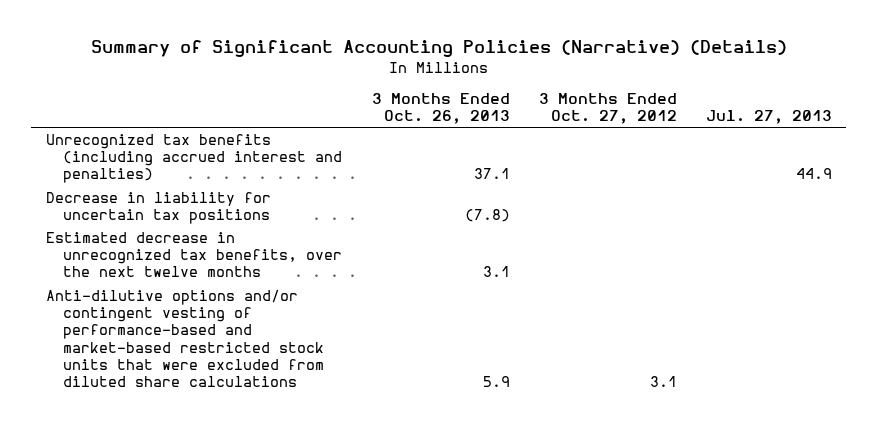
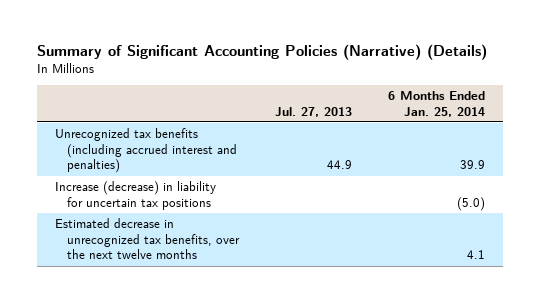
- | 3 Months Ended Oct. 26, 2013 | 3 Months Ended Oct. 27, 2012 | Jul. 27, 2013
+ | Jul. 27, 2013 | 6 Months Ended Jan. 25, 2014
- Decrease in liability for uncertain tax positions | (7.8) | |
+ Increase (decrease) in liability for uncertain tax positions | | (5.0)
- Anti-dilutive options and/or contingent vesting of performance-based and market-based restricted stock units that were excluded from diluted share calculations | 5.9 | 3.1 |

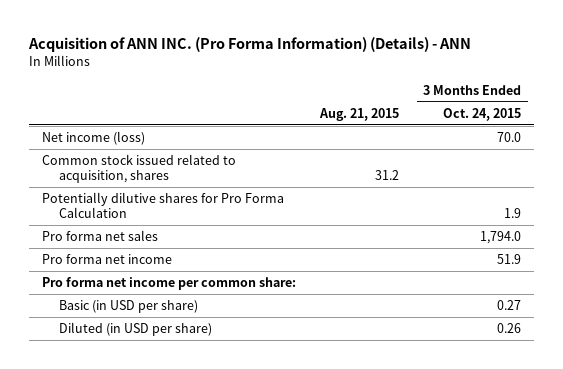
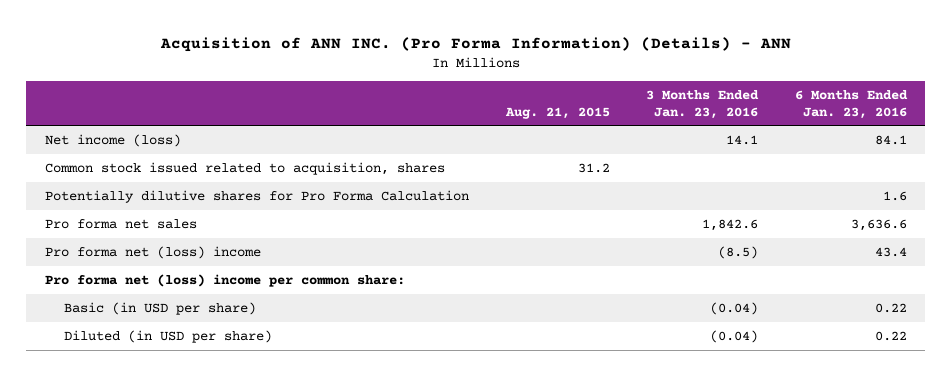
- | Aug. 21, 2015 | 3 Months Ended Oct. 24, 2015
+ | Aug. 21, 2015 | 3 Months Ended Jan. 23, 2016 | 6 Months Ended Jan. 23, 2016
- Pro forma net income | | 51.9
- Pro forma net income per common share:
+ Pro forma net (loss) income | | (8.5) | 43.4
+ Pro forma net (loss) income per common share:

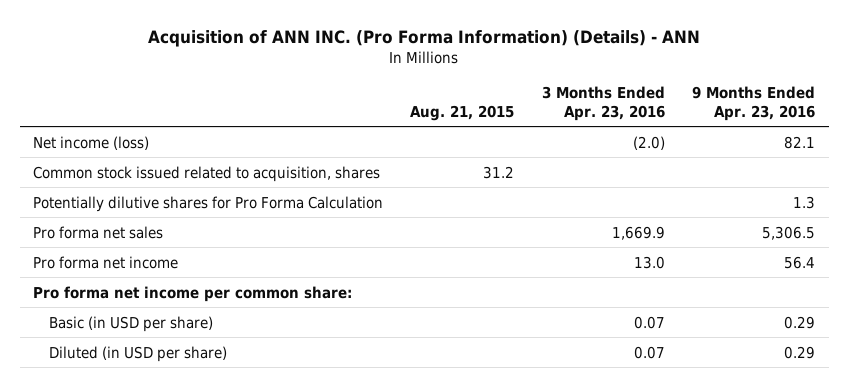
- | Aug. 21, 2015 | 3 Months Ended Jan. 23, 2016 | 6 Months Ended Jan. 23, 2016
+ | Aug. 21, 2015 | 3 Months Ended Apr. 23, 2016 | 9 Months Ended Apr. 23, 2016
- Pro forma net (loss) income | | (8.5) | 43.4
- Pro forma net (loss) income per common share:
+ Pro forma net income | | 13.0 | 56.4
+ Pro forma net income per common share:

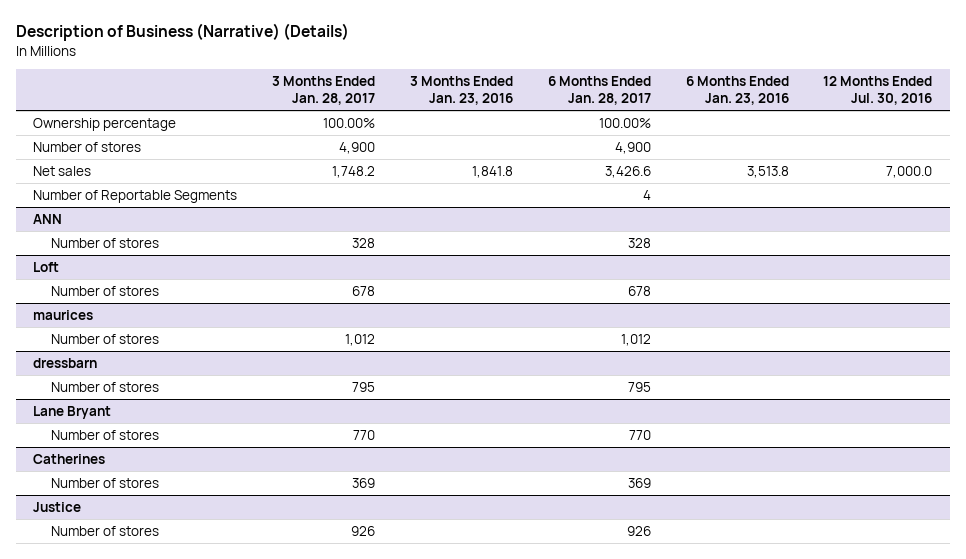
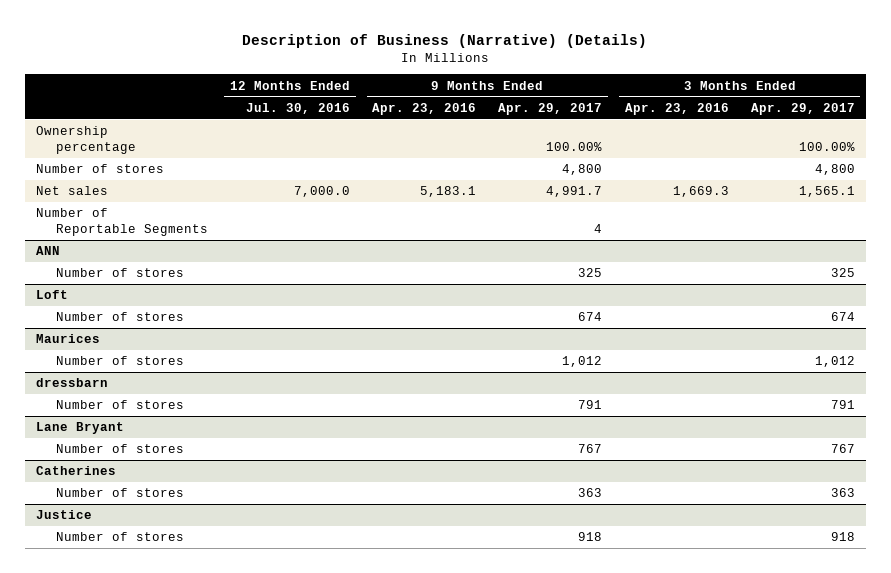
- | 3 Months Ended Jan. 28, 2017 | 3 Months Ended Jan. 23, 2016 | 6 Months Ended Jan. 28, 2017 | 6 Months Ended Jan. 23, 2016 | 12 Months Ended Jul. 30, 2016
+ | 12 Months Ended Jul. 30, 2016 | 9 Months Ended Apr. 23, 2016 | 9 Months Ended Apr. 29, 2017 | 3 Months Ended Apr. 23, 2016 | 3 Months Ended Apr. 29, 2017
- maurices
+ Maurices

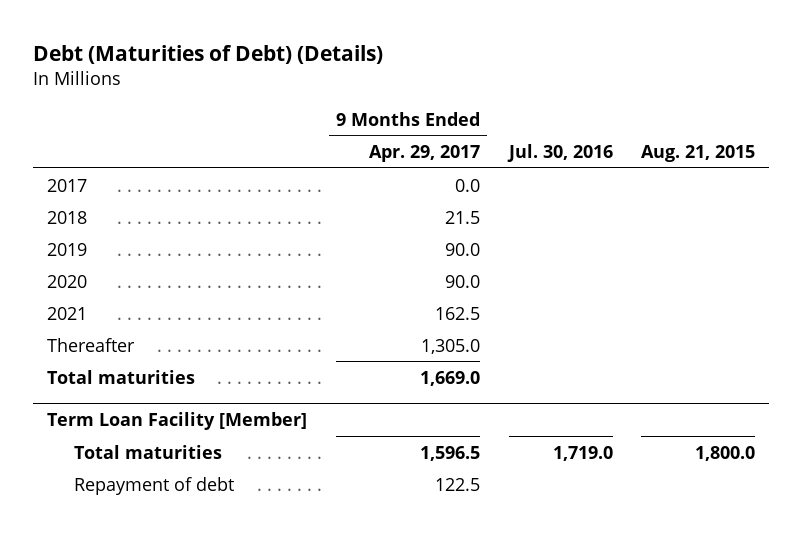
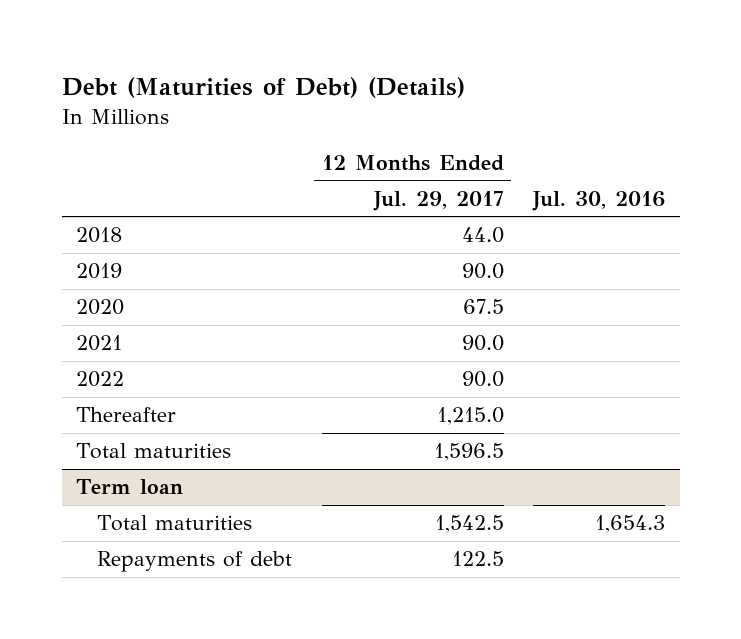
- | 9 Months Ended Apr. 29, 2017 | Jul. 30, 2016 | Aug. 21, 2015
+ | 12 Months Ended Jul. 29, 2017 | Jul. 30, 2016
- 2017 | 0.0 | |
+ 2022 | 90.0 |
- Term Loan Facility [Member]
- Total maturities | 1,596.5 | 1,719.0 | 1,800.0
- Repayment of debt | 122.5 | |
+ Term loan
+ Total maturities | 1,542.5 | 1,654.3
+ Repayments of debt | 122.5 |

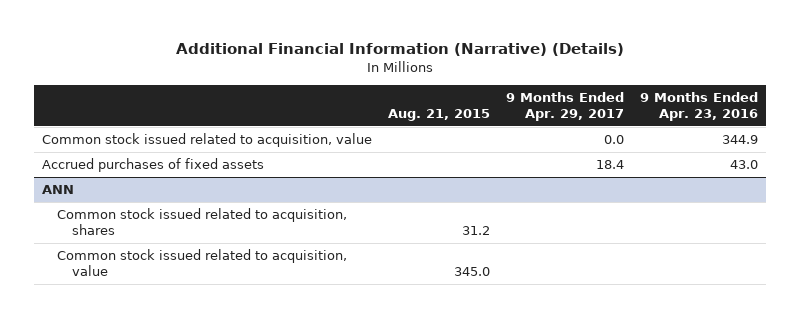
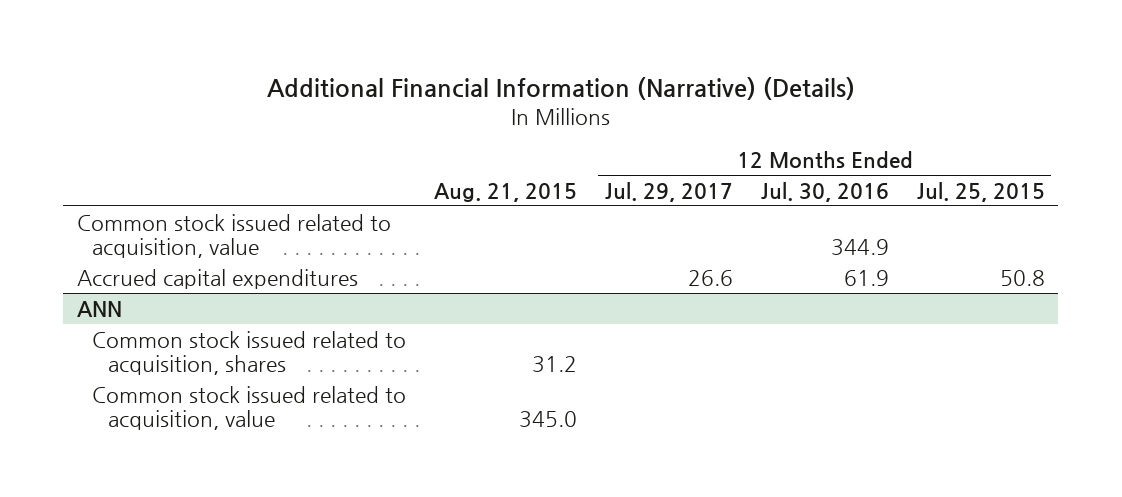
- | Aug. 21, 2015 | 9 Months Ended Apr. 29, 2017 | 9 Months Ended Apr. 23, 2016
+ | Aug. 21, 2015 | 12 Months Ended Jul. 29, 2017 | 12 Months Ended Jul. 30, 2016 | 12 Months Ended Jul. 25, 2015
- Accrued purchases of fixed assets | | 18.4 | 43.0
+ Accrued capital expenditures | | 26.6 | 61.9 | 50.8

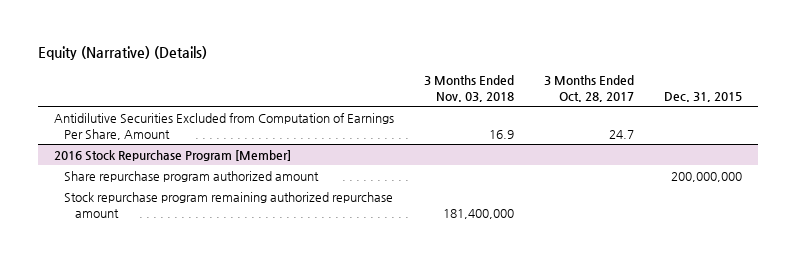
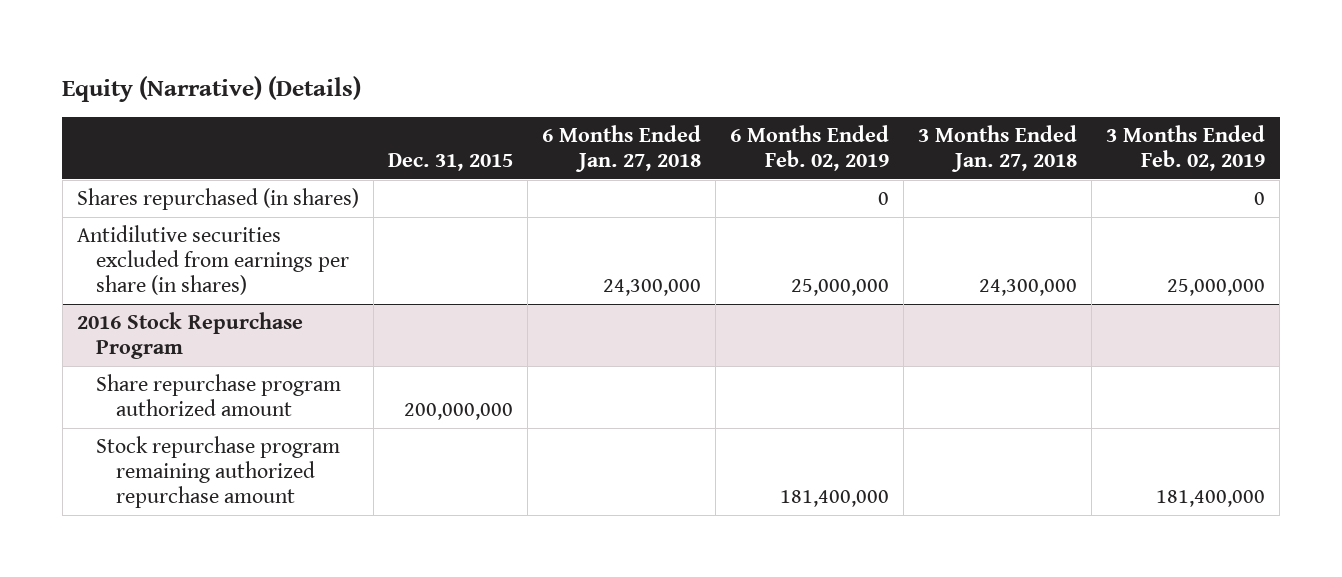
- | 3 Months Ended Nov. 03, 2018 | 3 Months Ended Oct. 28, 2017 | Dec. 31, 2015
+ | Dec. 31, 2015 | 6 Months Ended Jan. 27, 2018 | 6 Months Ended Feb. 02, 2019 | 3 Months Ended Jan. 27, 2018 | 3 Months Ended Feb. 02, 2019
- Antidilutive Securities Excluded from Computation of Earnings Per Share, Amount | 16.9 | 24.7 |
- 2016 Stock Repurchase Program [Member]
+ Shares repurchased (in shares) | | | 0 | | 0
+ Antidilutive securities excluded from earnings per share (in shares) | | 24,300,000 | 25,000,000 | 24,300,000 | 25,000,000
+ 2016 Stock Repurchase Program

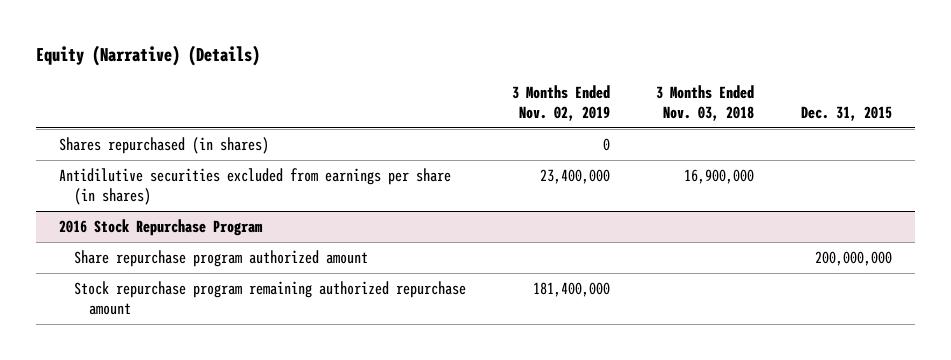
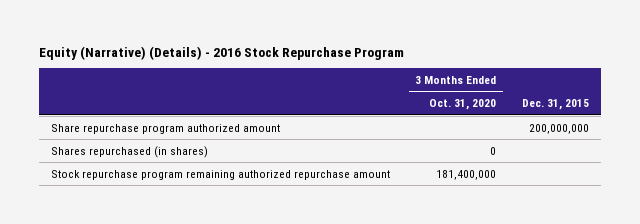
- Equity (Narrative) (Details)
+ Equity (Narrative) (Details) - 2016 Stock Repurchase Program
- | 3 Months Ended Nov. 02, 2019 | 3 Months Ended Nov. 03, 2018 | Dec. 31, 2015
+ | 3 Months Ended Oct. 31, 2020 | Dec. 31, 2015
+ Share repurchase program authorized amount | | 200,000,000
- Antidilutive securities excluded from earnings per share (in shares) | 23,400,000 | 16,900,000 |
- 2016 Stock Repurchase Program
- Share repurchase program authorized amount | | | 200,000,000
- Stock repurchase program remaining authorized repurchase amount | 181,400,000 | |
+ Stock repurchase program remaining authorized repurchase amount | 181,400,000 |

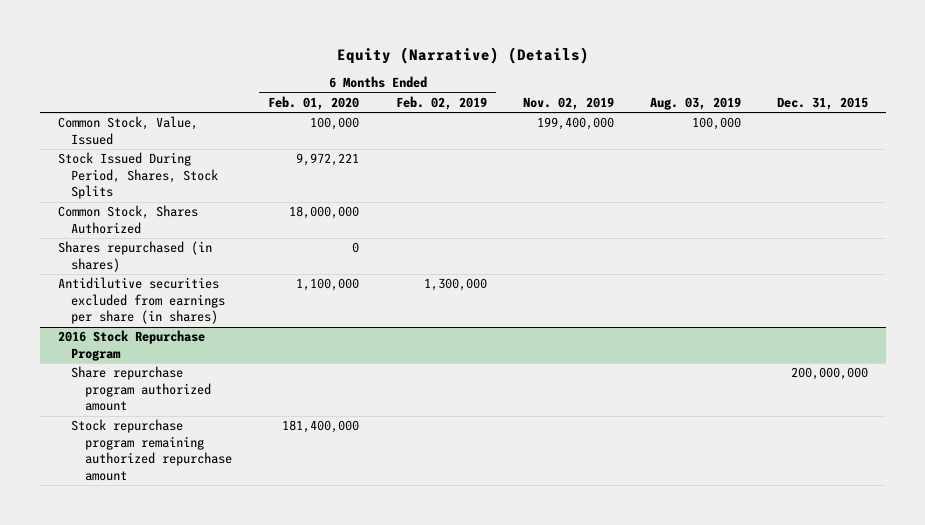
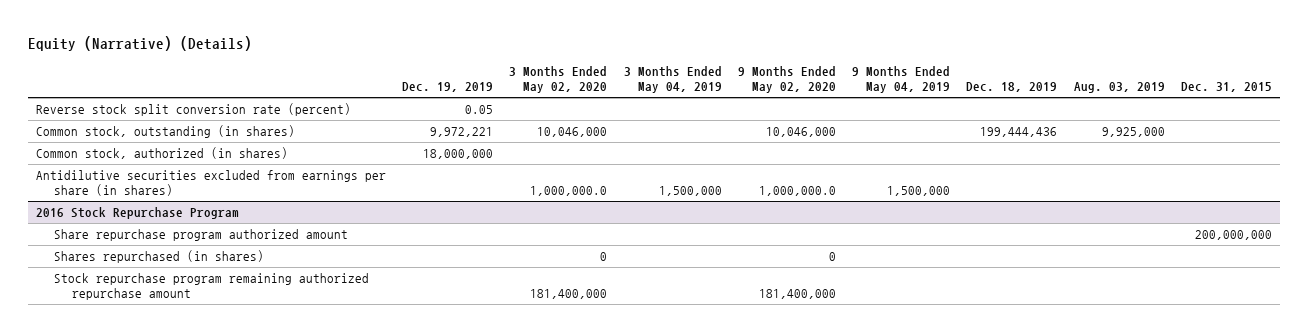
- | 6 Months Ended Feb. 01, 2020 | 6 Months Ended Feb. 02, 2019 | Nov. 02, 2019 | Aug. 03, 2019 | Dec. 31, 2015
+ | Dec. 19, 2019 | 3 Months Ended May 02, 2020 | 3 Months Ended May 04, 2019 | 9 Months Ended May 02, 2020 | 9 Months Ended May 04, 2019 | Dec. 18, 2019 | Aug. 03, 2019 | Dec. 31, 2015
- Common Stock, Value, Issued | 100,000 | | 199,400,000 | 100,000 |
- Stock Issued During Period, Shares, Stock Splits | 9,972,221 | | | |
- Common Stock, Shares Authorized | 18,000,000 | | | |
- Shares repurchased (in shares) | 0 | | | |
+ Reverse stock split conversion rate (percent) | 0.05 | | | | | | |
+ Common stock, outstanding (in shares) | 9,972,221 | 10,046,000 | | 10,046,000 | | 199,444,436 | 9,925,000 |
+ Common stock, authorized (in shares) | 18,000,000 | | | | | | |
@ 2016 Stock Repurchase Program
+ Shares repurchased (in shares) | | 0 | | 0 | | | |

